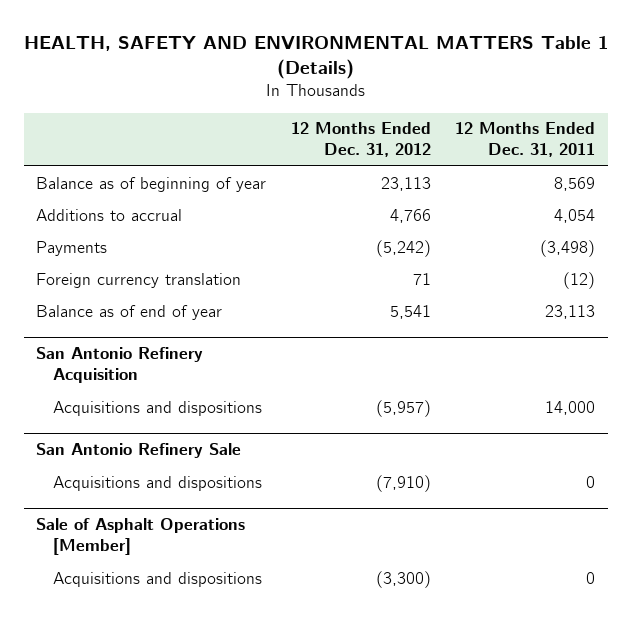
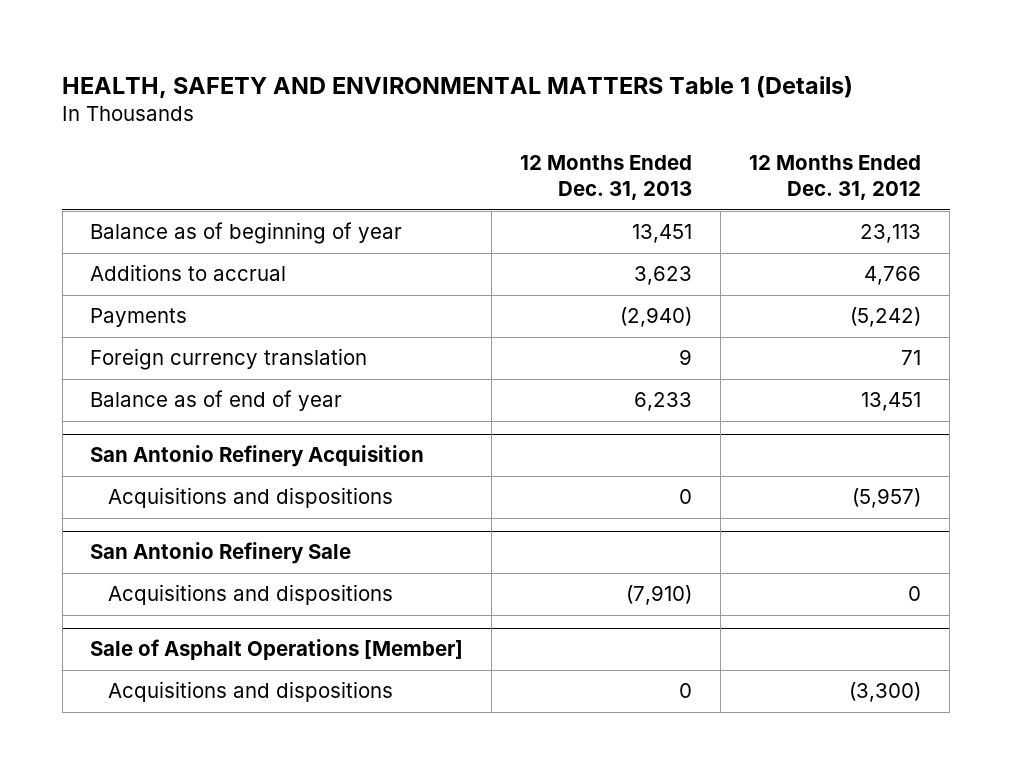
- | 12 Months Ended Dec. 31, 2012 | 12 Months Ended Dec. 31, 2011
+ | 12 Months Ended Dec. 31, 2013 | 12 Months Ended Dec. 31, 2012
- Balance as of end of year | 5,541 | 23,113
+ Balance as of end of year | 6,233 | 13,451
@ San Antonio Refinery Sale
- Acquisitions and dispositions | (7,910) | 0
+ Acquisitions and dispositions | (7,910) | 0

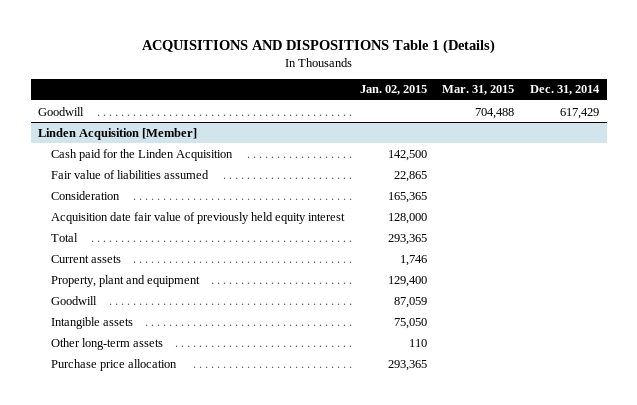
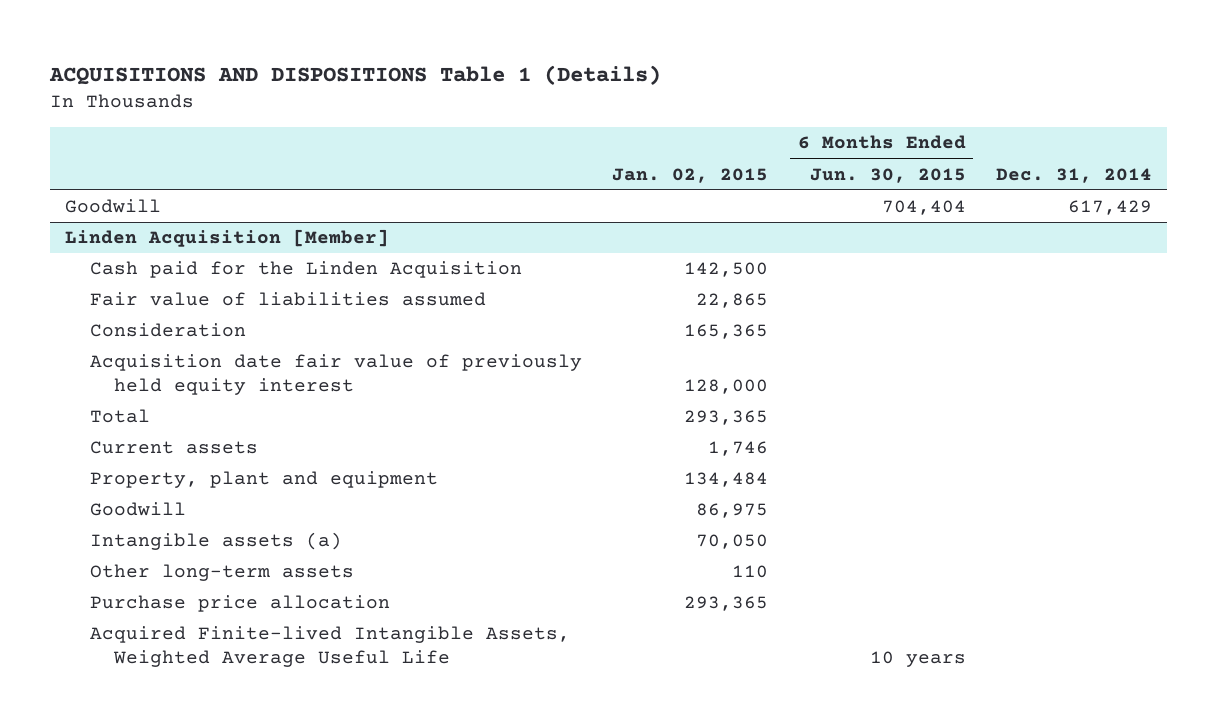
- | Jan. 02, 2015 | Mar. 31, 2015 | Dec. 31, 2014
+ | Jan. 02, 2015 | 6 Months Ended Jun. 30, 2015 | Dec. 31, 2014
@ Linden Acquisition [Member]
- Property, plant and equipment | 129,400 | |
- Goodwill | 87,059 | |
- Intangible assets | 75,050 | |
+ Property, plant and equipment | 134,484 | |
+ Goodwill | 86,975 | |
+ Intangible assets (a) | 70,050 | |
+ Acquired Finite-lived Intangible Assets, Weighted Average Useful Life | | 10 years |

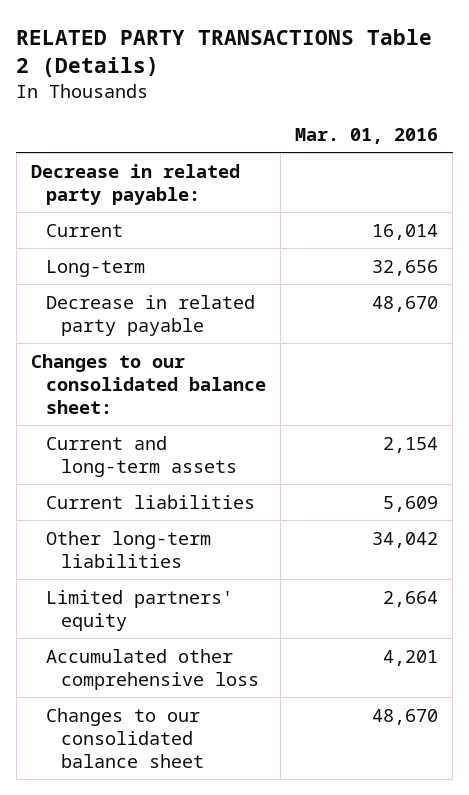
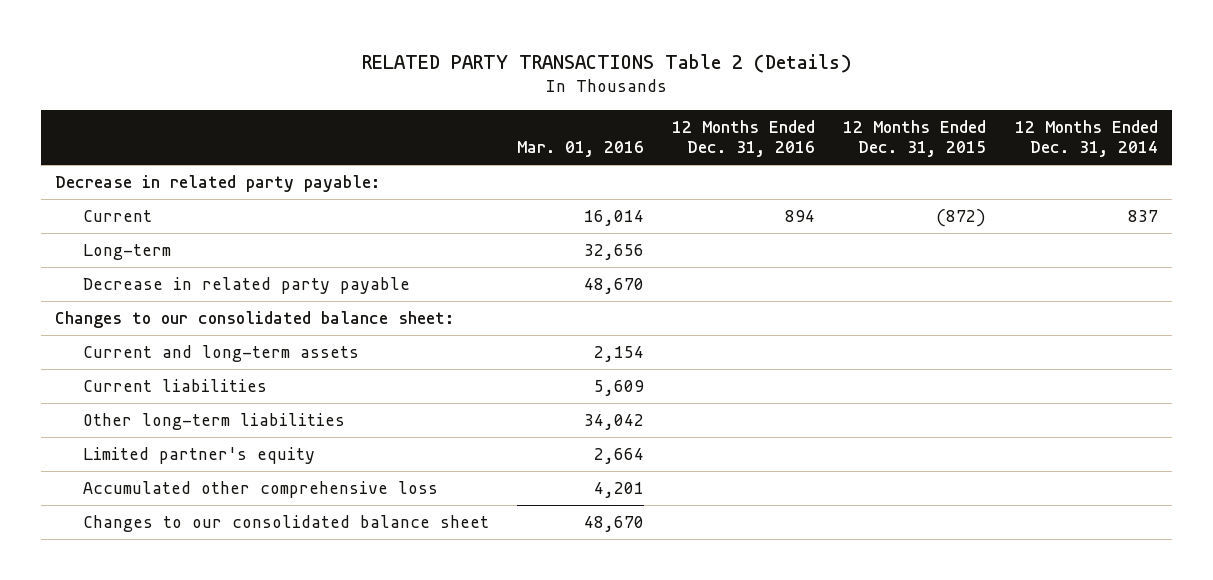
- | Mar. 01, 2016
+ | Mar. 01, 2016 | 12 Months Ended Dec. 31, 2016 | 12 Months Ended Dec. 31, 2015 | 12 Months Ended Dec. 31, 2014
- Limited partners' equity | 2,664
+ Limited partner's equity | 2,664 | | |

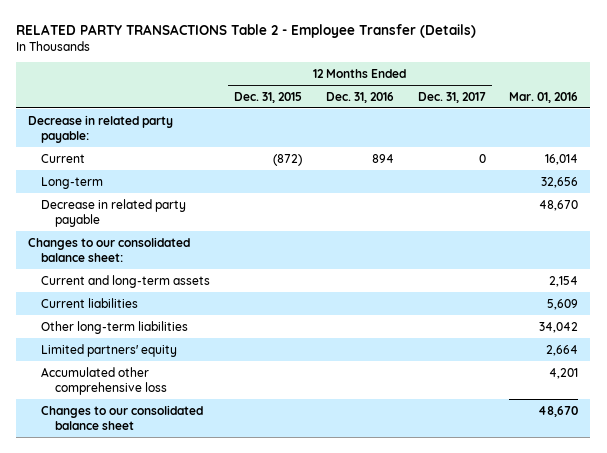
- RELATED PARTY TRANSACTIONS Table 2 (Details)
+ RELATED PARTY TRANSACTIONS Table 2 - Employee Transfer (Details)
- | Mar. 01, 2016 | 12 Months Ended Dec. 31, 2016 | 12 Months Ended Dec. 31, 2015 | 12 Months Ended Dec. 31, 2014
+ | 12 Months Ended Dec. 31, 2015 | 12 Months Ended Dec. 31, 2016 | 12 Months Ended Dec. 31, 2017 | Mar. 01, 2016
- Limited partner's equity | 2,664 | | |
+ Limited partners' equity | | | | 2,664

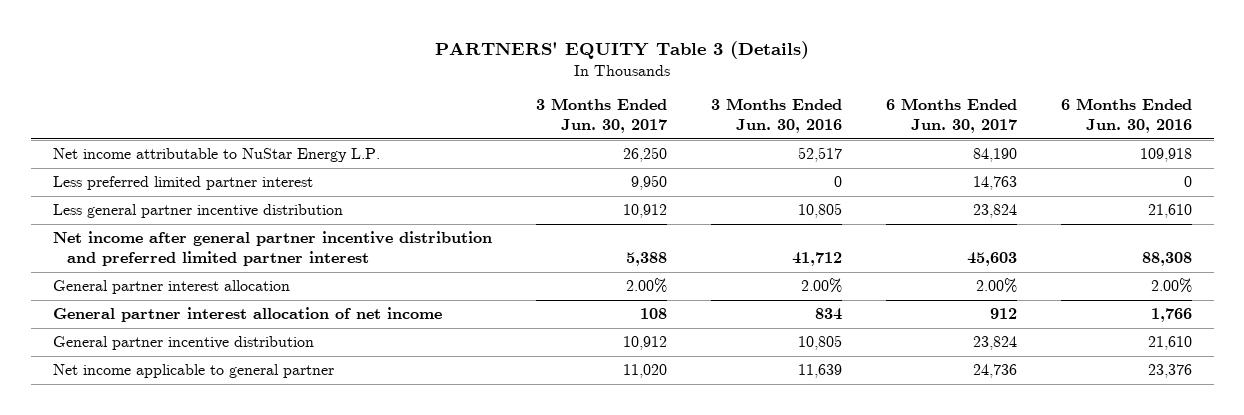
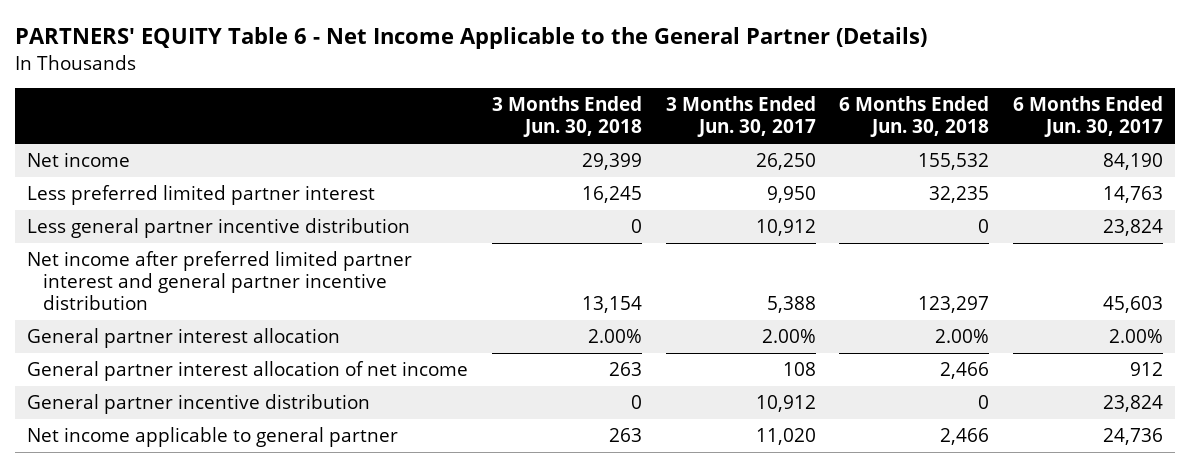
- PARTNERS' EQUITY Table 3 (Details)
+ PARTNERS' EQUITY Table 6 - Net Income Applicable to the General Partner (Details)
- | 3 Months Ended Jun. 30, 2017 | 3 Months Ended Jun. 30, 2016 | 6 Months Ended Jun. 30, 2017 | 6 Months Ended Jun. 30, 2016
+ | 3 Months Ended Jun. 30, 2018 | 3 Months Ended Jun. 30, 2017 | 6 Months Ended Jun. 30, 2018 | 6 Months Ended Jun. 30, 2017
- Net income attributable to NuStar Energy L.P. | 26,250 | 52,517 | 84,190 | 109,918
+ Net income | 29,399 | 26,250 | 155,532 | 84,190
- Net income after general partner incentive distribution and preferred limited partner interest | 5,388 | 41,712 | 45,603 | 88,308
+ Net income after preferred limited partner interest and general partner incentive distribution | 13,154 | 5,388 | 123,297 | 45,603

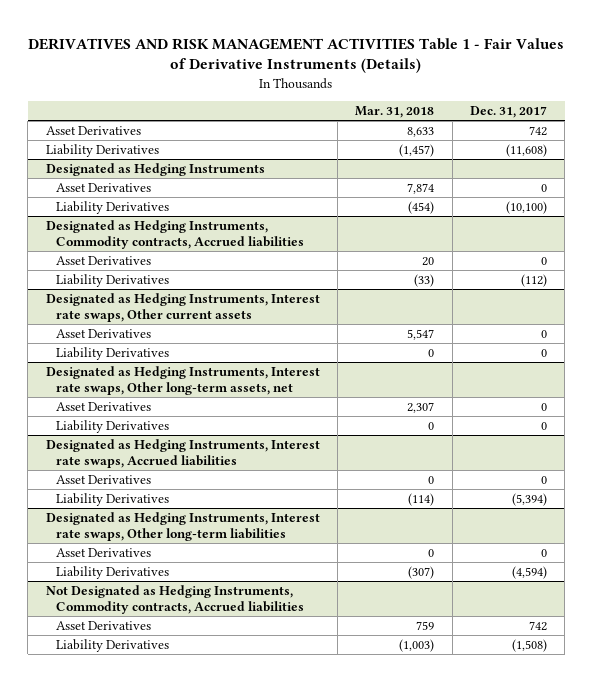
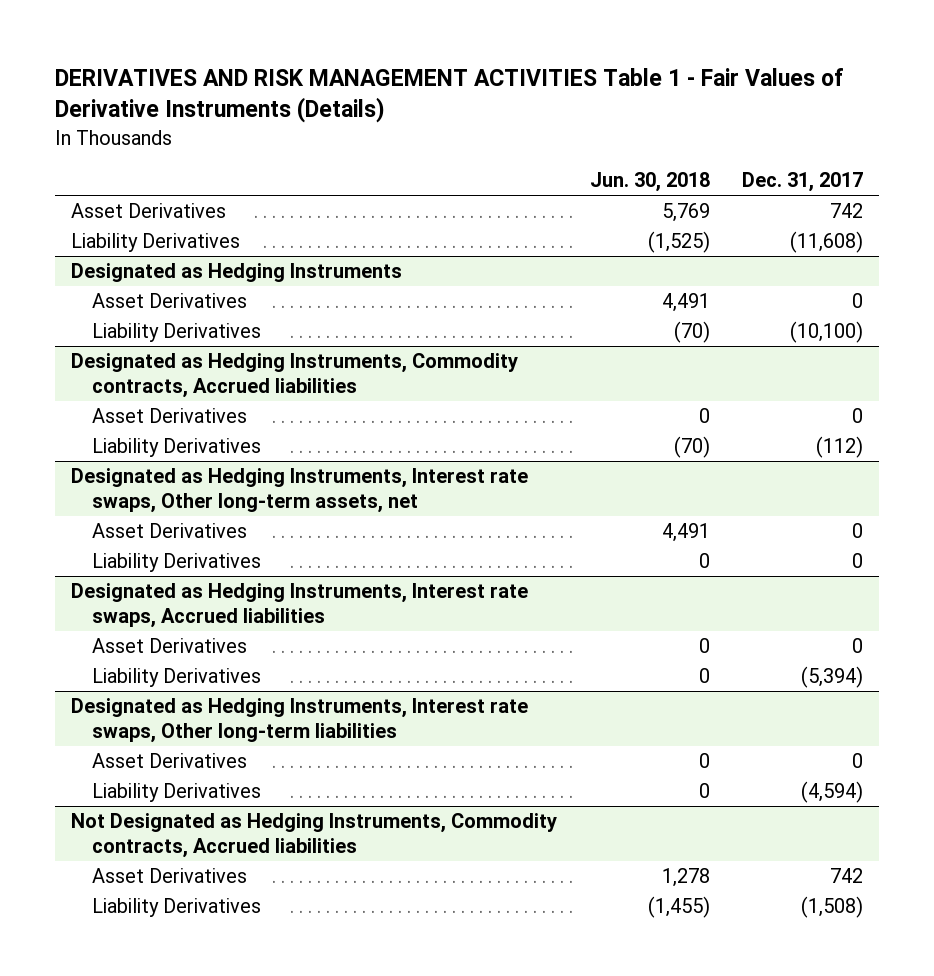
- | Mar. 31, 2018 | Dec. 31, 2017
+ | Jun. 30, 2018 | Dec. 31, 2017
- Designated as Hedging Instruments, Interest rate swaps, Other current assets
- Asset Derivatives | 5,547 | 0
- Liability Derivatives | 0 | 0

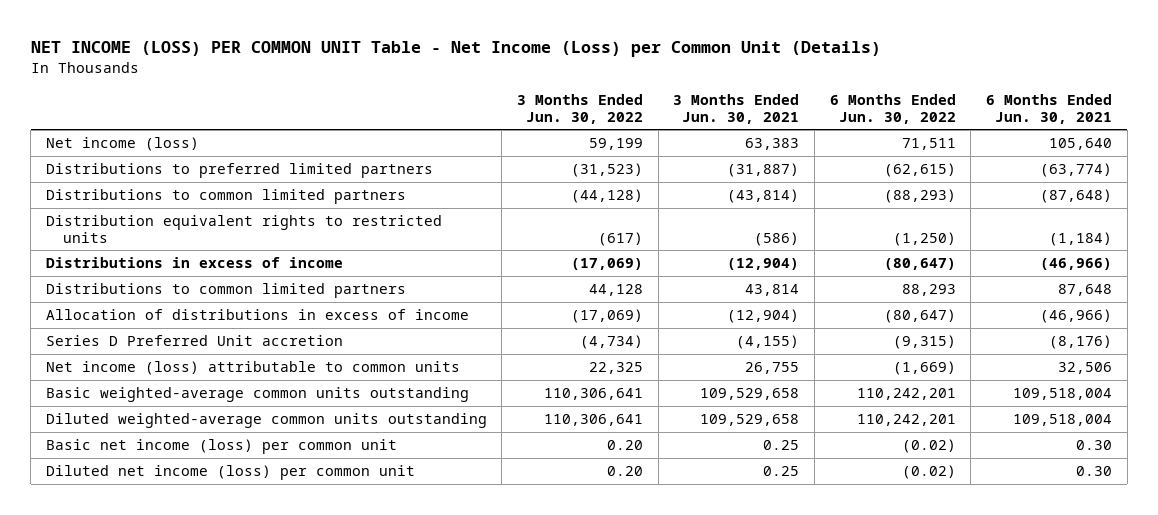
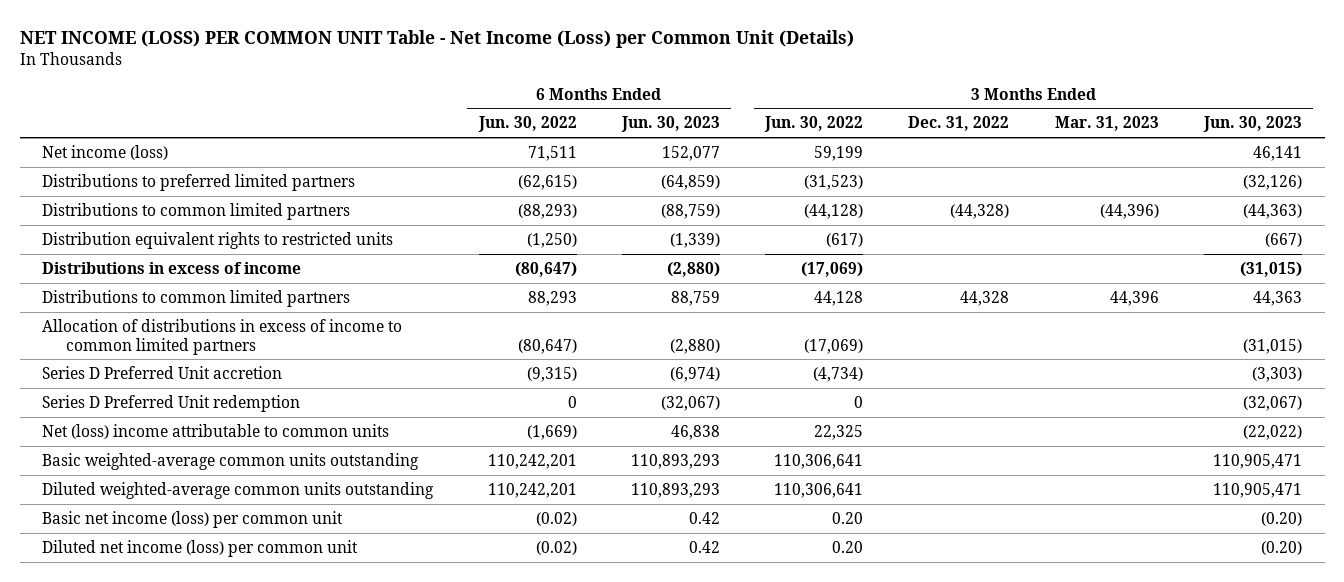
- | 3 Months Ended Jun. 30, 2022 | 3 Months Ended Jun. 30, 2021 | 6 Months Ended Jun. 30, 2022 | 6 Months Ended Jun. 30, 2021
+ | 6 Months Ended Jun. 30, 2022 | 6 Months Ended Jun. 30, 2023 | 3 Months Ended Jun. 30, 2022 | 3 Months Ended Dec. 31, 2022 | 3 Months Ended Mar. 31, 2023 | 3 Months Ended Jun. 30, 2023
- Allocation of distributions in excess of income | (17,069) | (12,904) | (80,647) | (46,966)
+ Allocation of distributions in excess of income to common limited partners | (80,647) | (2,880) | (17,069) | | | (31,015)
- Net income (loss) attributable to common units | 22,325 | 26,755 | (1,669) | 32,506
+ Series D Preferred Unit redemption | 0 | (32,067) | 0 | | | (32,067)
+ Net (loss) income attributable to common units | (1,669) | 46,838 | 22,325 | | | (22,022)

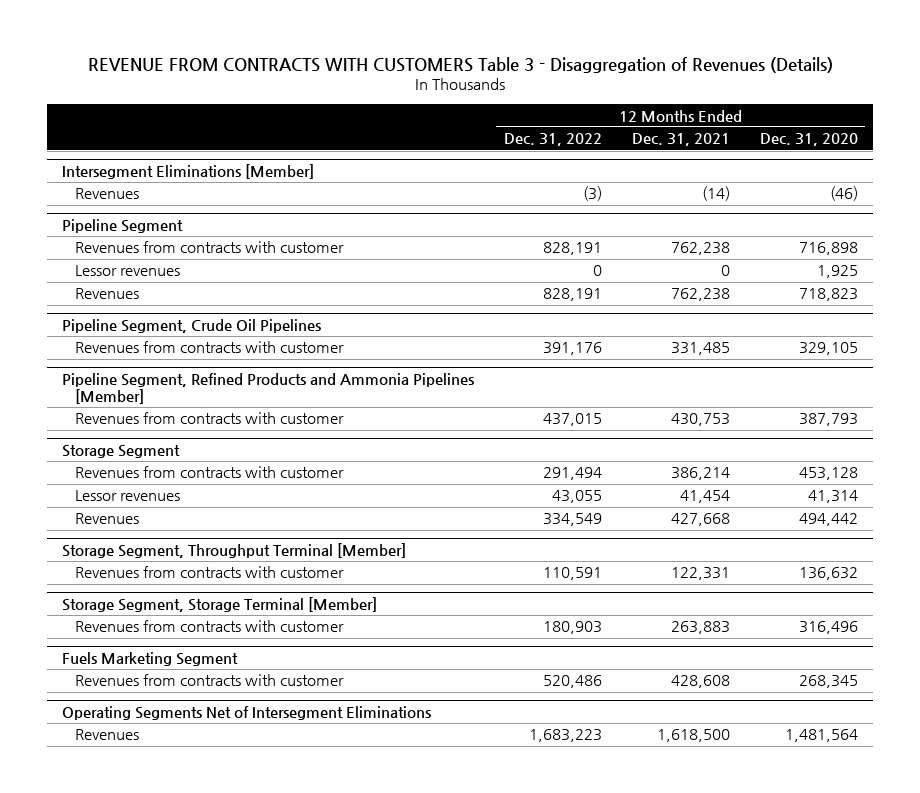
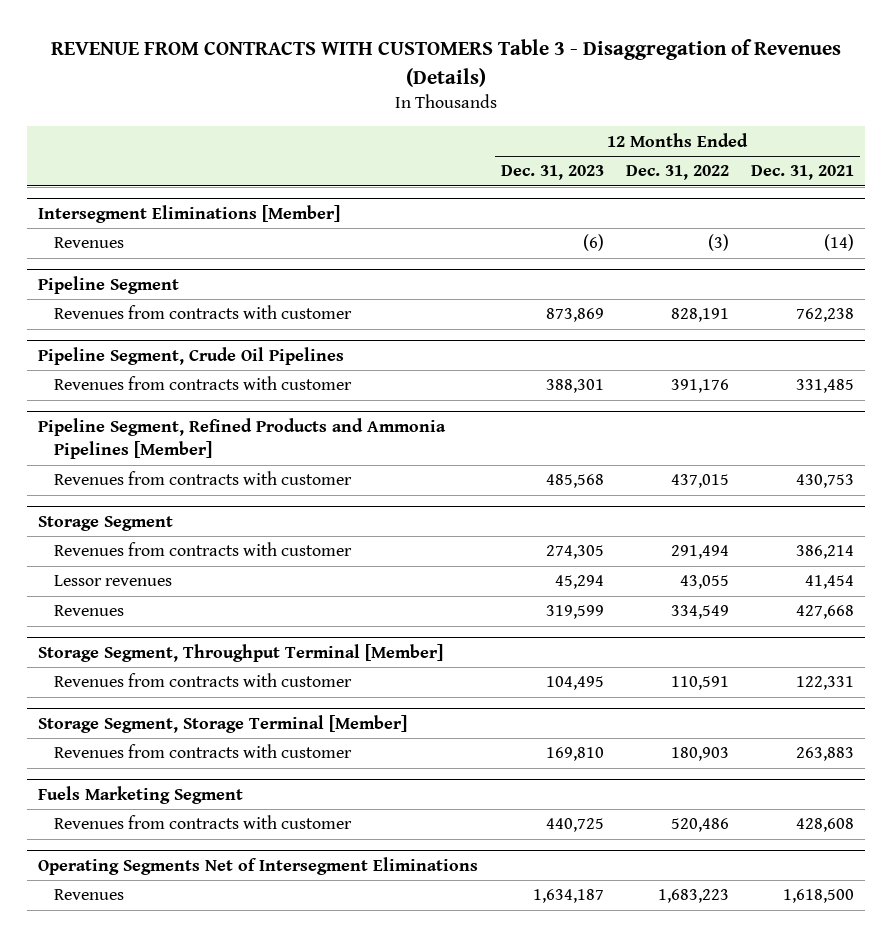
- | 12 Months Ended Dec. 31, 2022 | 12 Months Ended Dec. 31, 2021 | 12 Months Ended Dec. 31, 2020
+ | 12 Months Ended Dec. 31, 2023 | 12 Months Ended Dec. 31, 2022 | 12 Months Ended Dec. 31, 2021
@ Pipeline Segment
- Lessor revenues | 0 | 0 | 1,925
- Revenues | 828,191 | 762,238 | 718,823

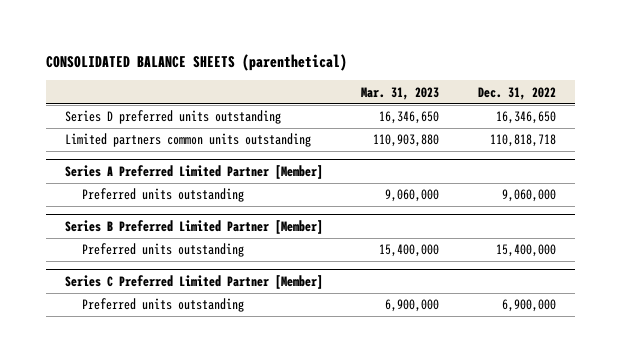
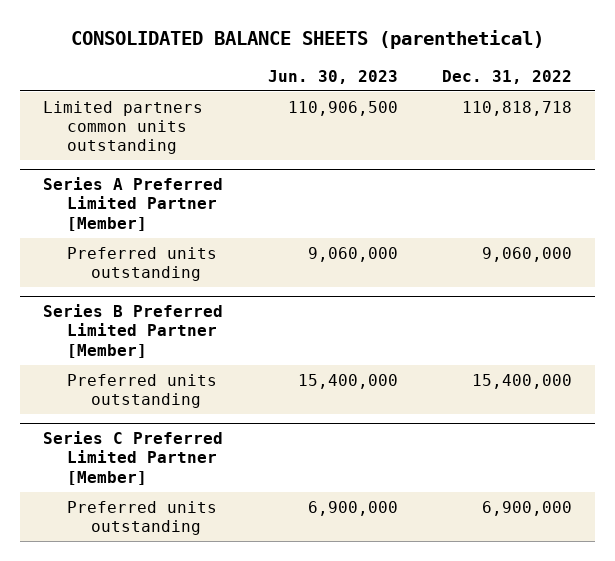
- | Mar. 31, 2023 | Dec. 31, 2022
+ | Jun. 30, 2023 | Dec. 31, 2022
- Series D preferred units outstanding | 16,346,650 | 16,346,650

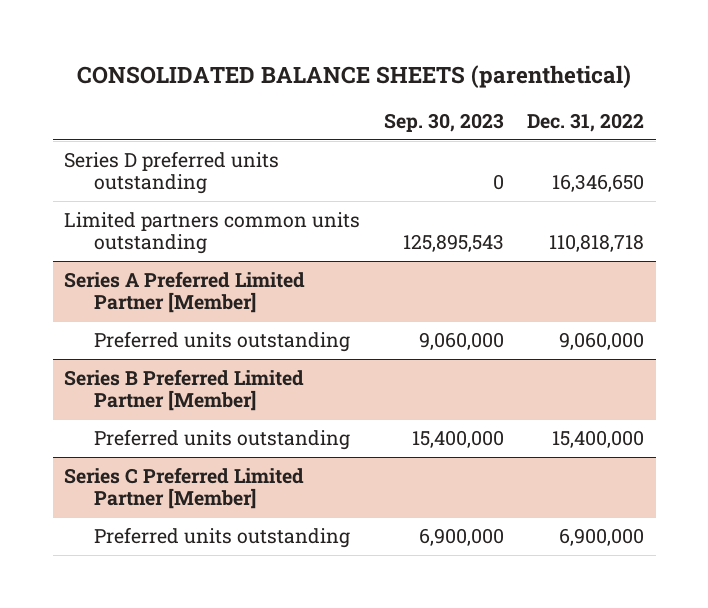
- | Jun. 30, 2023 | Dec. 31, 2022
+ | Sep. 30, 2023 | Dec. 31, 2022
+ Series D preferred units outstanding | 0 | 16,346,650

